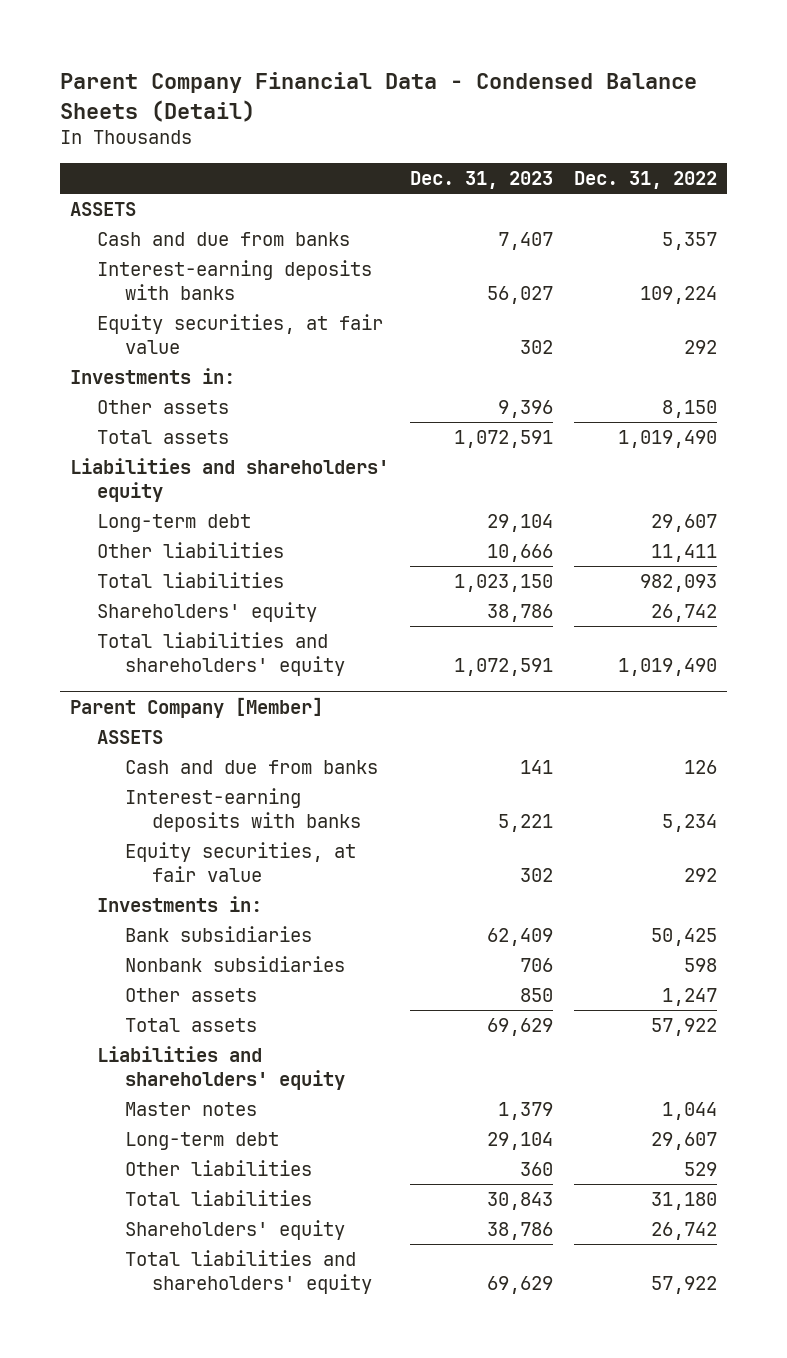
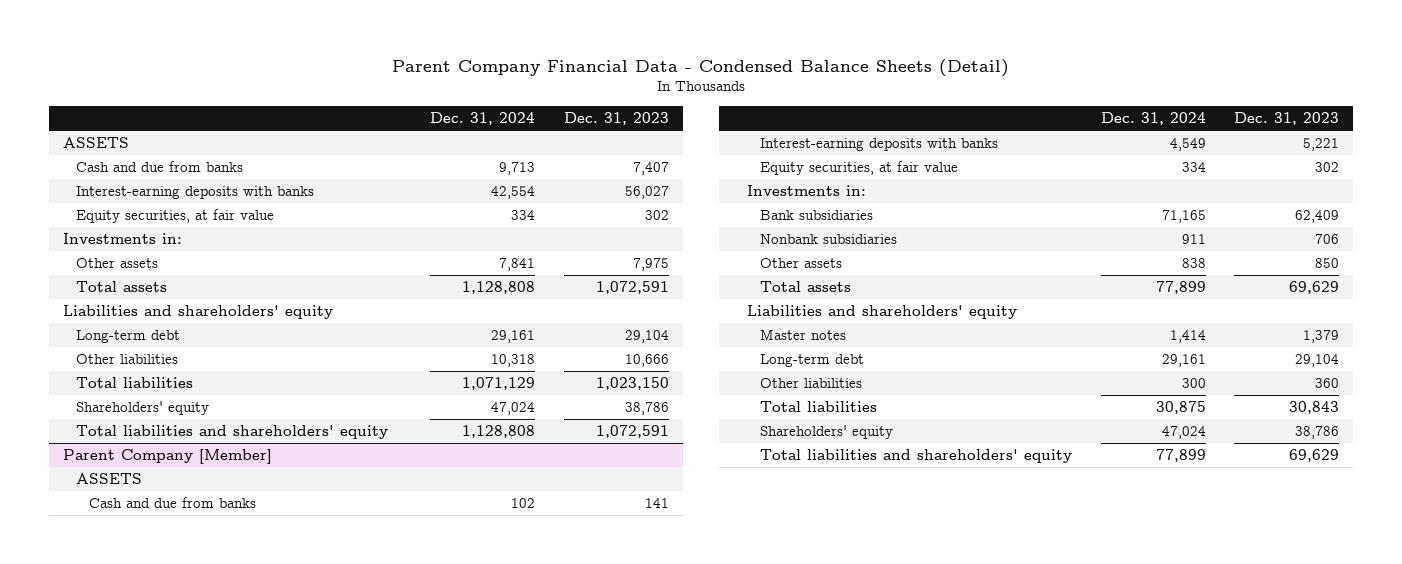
- | Dec. 31, 2023 | Dec. 31, 2022
+ | Dec. 31, 2024 | Dec. 31, 2023
- Other assets | 9,396 | 8,150
+ Other assets | 7,841 | 7,975

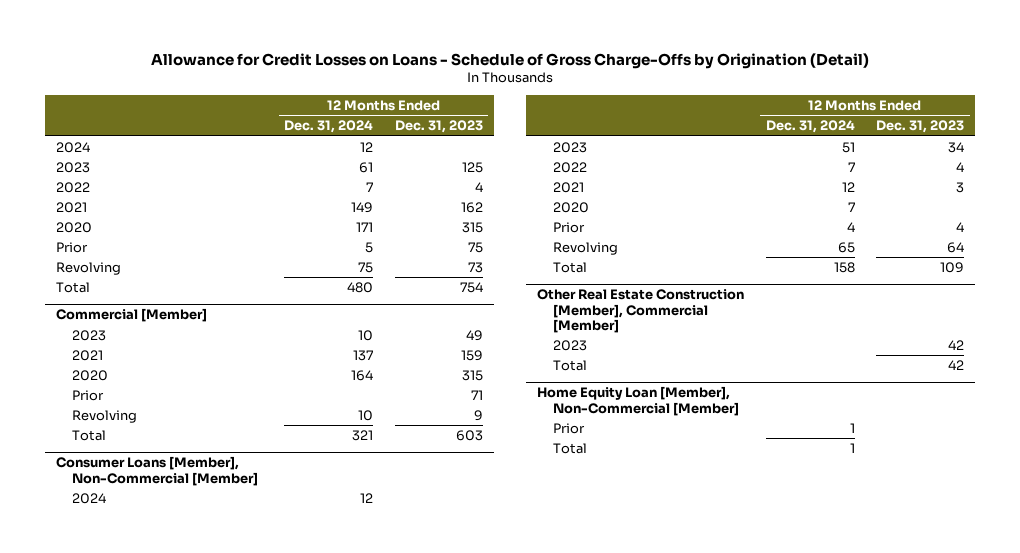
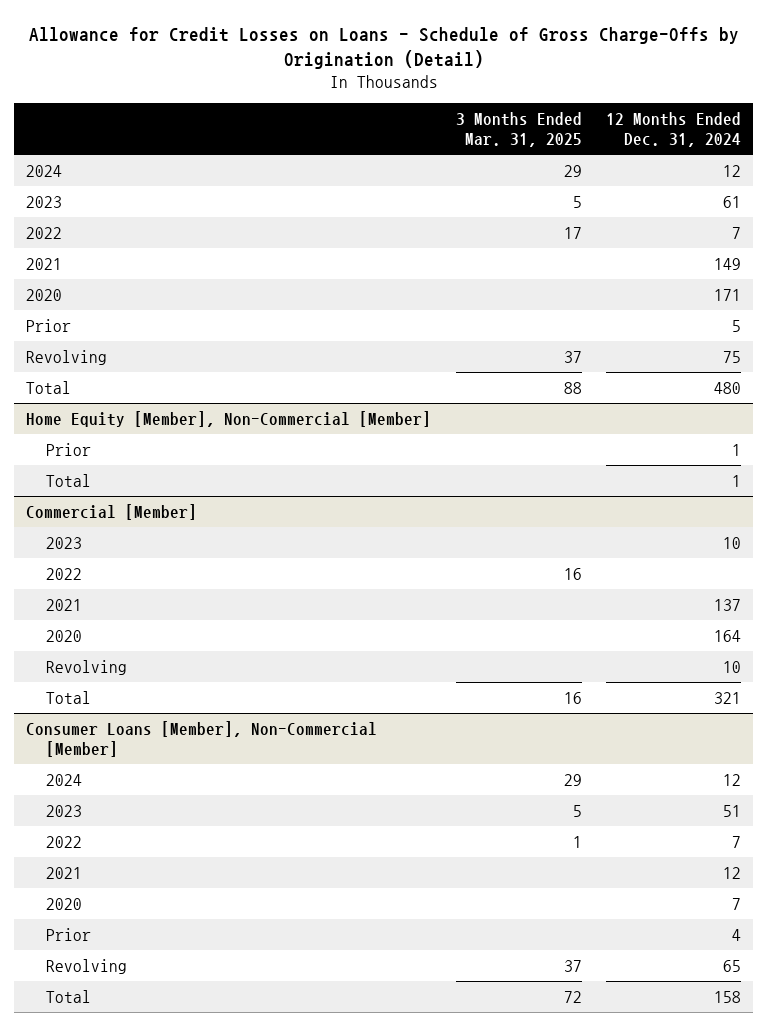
- | 12 Months Ended Dec. 31, 2024 | 12 Months Ended Dec. 31, 2023
+ | 3 Months Ended Mar. 31, 2025 | 12 Months Ended Dec. 31, 2024
+ Home Equity [Member], Non-Commercial [Member]
+ Prior | | 1
+ Total | | 1
@ Commercial [Member]
+ 2022 | 16 |
- Prior | | 71
- Other Real Estate Construction [Member], Commercial [Member]
- 2023 | | 42
- Total | | 42
- Home Equity Loan [Member], Non-Commercial [Member]
- Prior | 1 |
- Total | 1 |

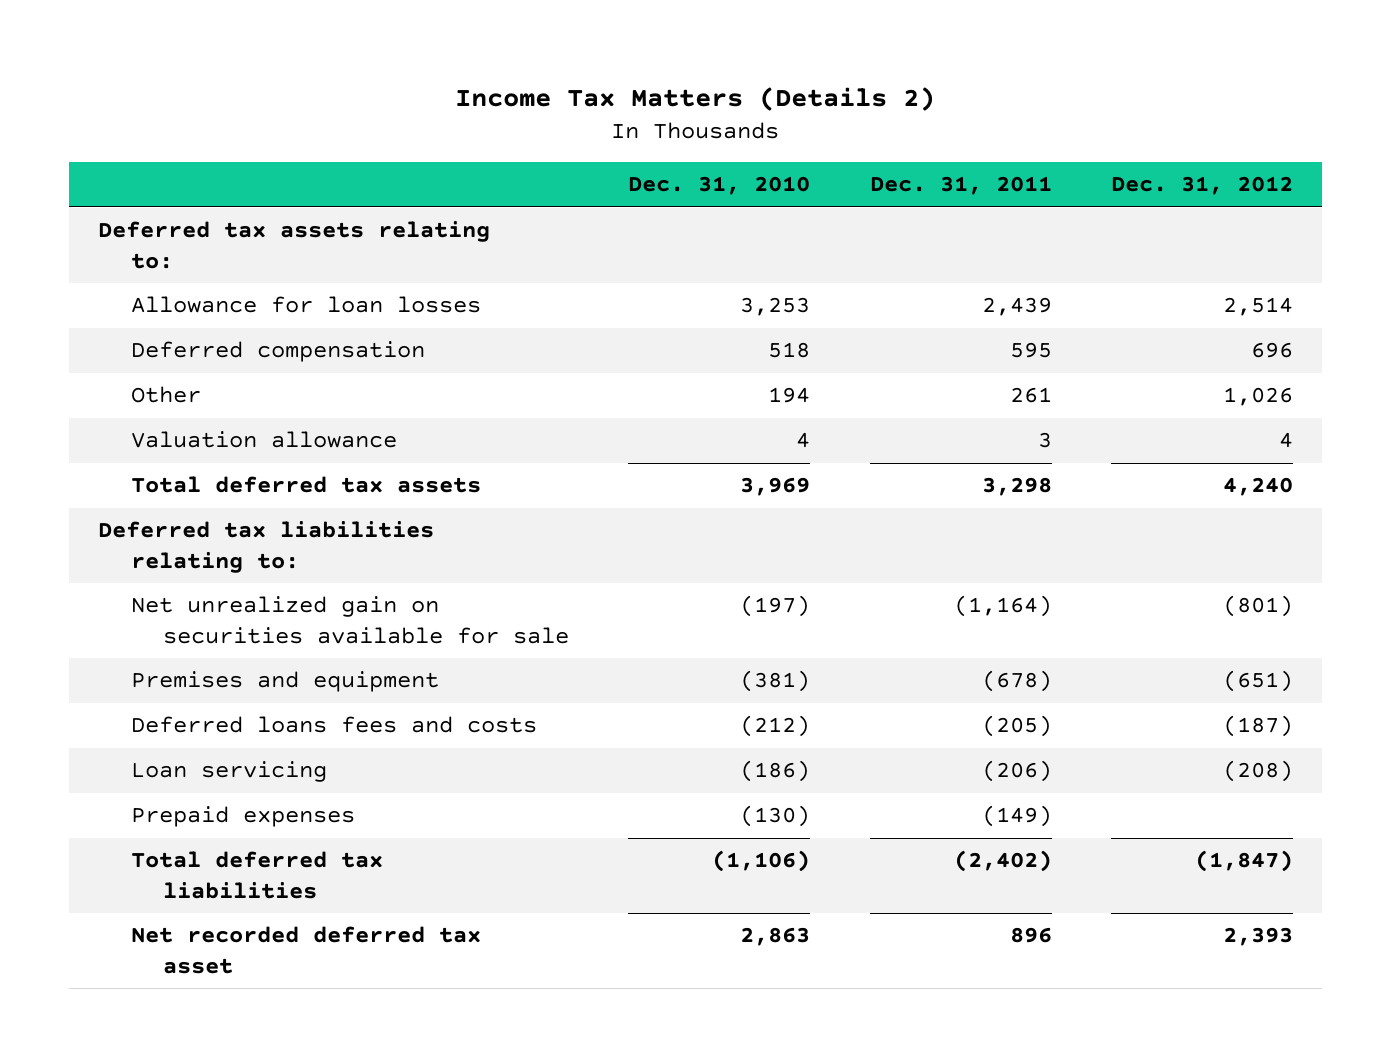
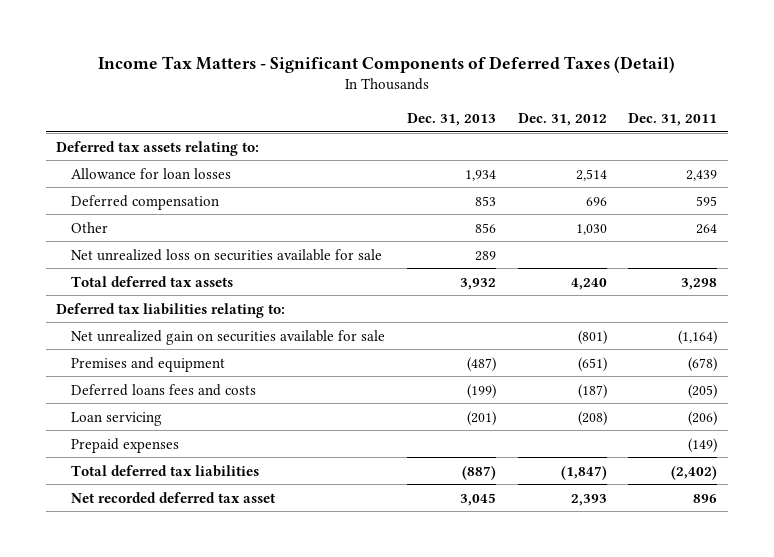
- Income Tax Matters (Details 2)
+ Income Tax Matters - Significant Components of Deferred Taxes (Detail)
- | Dec. 31, 2010 | Dec. 31, 2011 | Dec. 31, 2012
+ | Dec. 31, 2013 | Dec. 31, 2012 | Dec. 31, 2011
- Other | 194 | 261 | 1,026
- Valuation allowance | 4 | 3 | 4
+ Other | 856 | 1,030 | 264
+ Net unrealized loss on securities available for sale | 289 | |

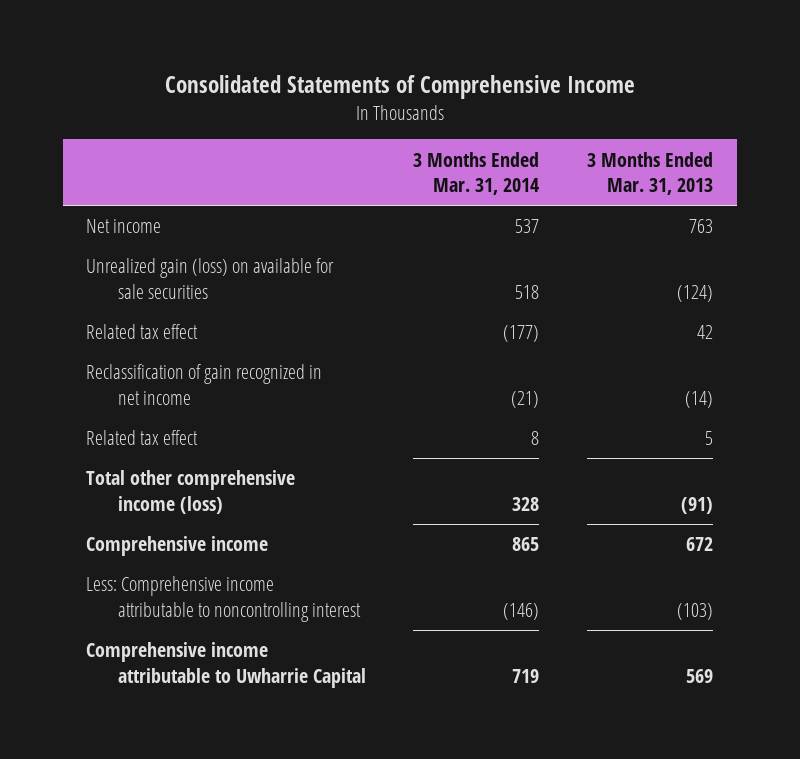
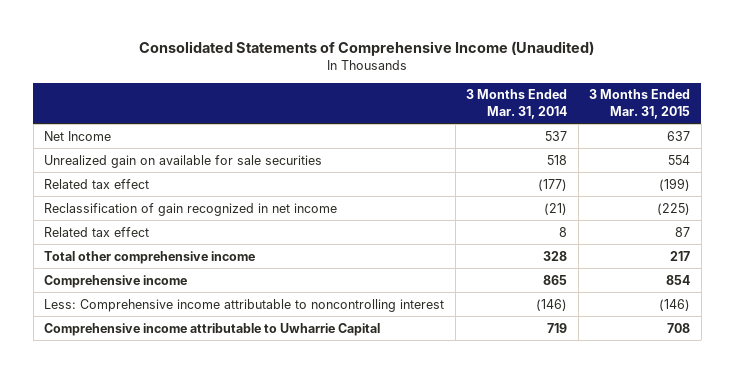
- Consolidated Statements of Comprehensive Income
+ Consolidated Statements of Comprehensive Income (Unaudited)
- | 3 Months Ended Mar. 31, 2014 | 3 Months Ended Mar. 31, 2013
+ | 3 Months Ended Mar. 31, 2014 | 3 Months Ended Mar. 31, 2015
- Net income | 537 | 763
- Unrealized gain (loss) on available for sale securities | 518 | (124)
+ Net Income | 537 | 637
+ Unrealized gain on available for sale securities | 518 | 554
- Total other comprehensive income (loss) | 328 | (91)
+ Total other comprehensive income | 328 | 217

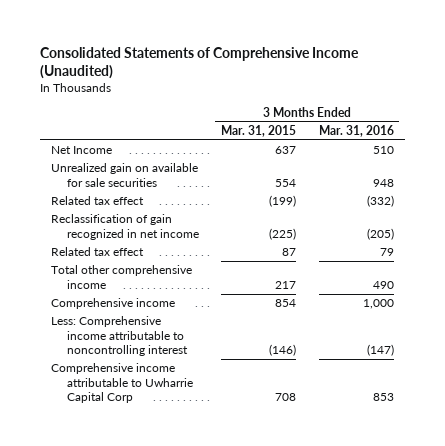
- | 3 Months Ended Mar. 31, 2014 | 3 Months Ended Mar. 31, 2015
+ | 3 Months Ended Mar. 31, 2015 | 3 Months Ended Mar. 31, 2016
- Comprehensive income attributable to Uwharrie Capital | 719 | 708
+ Comprehensive income attributable to Uwharrie Capital Corp | 708 | 853

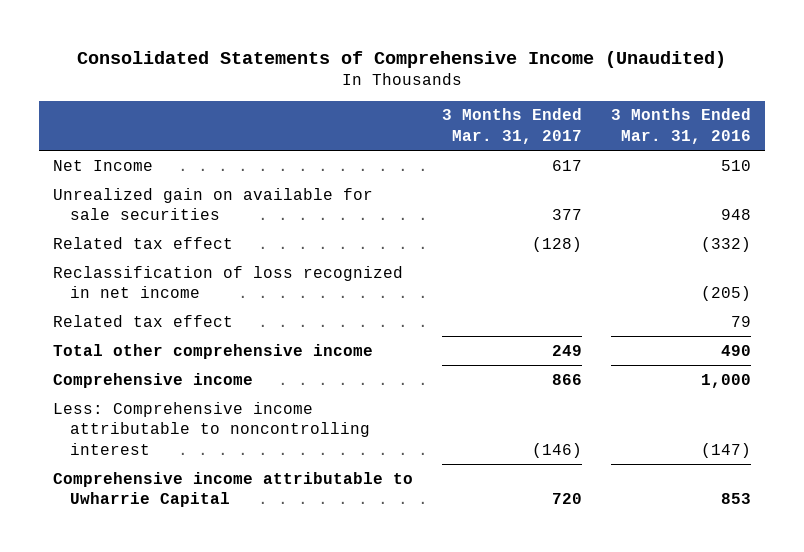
- | 3 Months Ended Mar. 31, 2015 | 3 Months Ended Mar. 31, 2016
+ | 3 Months Ended Mar. 31, 2017 | 3 Months Ended Mar. 31, 2016
- Reclassification of gain recognized in net income | (225) | (205)
+ Reclassification of loss recognized in net income | | (205)
- Comprehensive income attributable to Uwharrie Capital Corp | 708 | 853
+ Comprehensive income attributable to Uwharrie Capital | 720 | 853

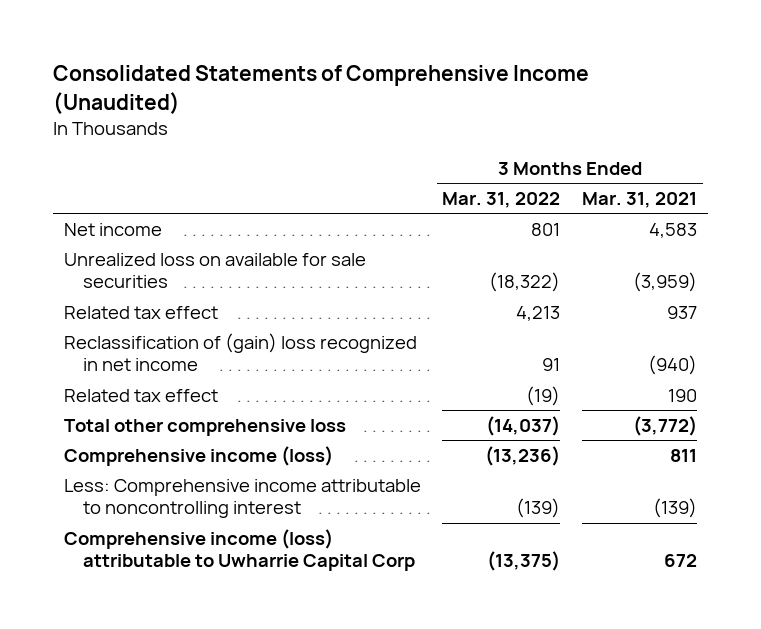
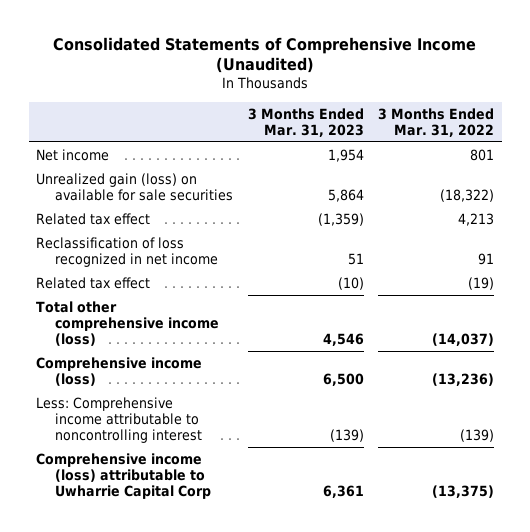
- | 3 Months Ended Mar. 31, 2022 | 3 Months Ended Mar. 31, 2021
+ | 3 Months Ended Mar. 31, 2023 | 3 Months Ended Mar. 31, 2022
- Unrealized loss on available for sale securities | (18,322) | (3,959)
+ Unrealized gain (loss) on available for sale securities | 5,864 | (18,322)
- Reclassification of (gain) loss recognized in net income | 91 | (940)
+ Reclassification of loss recognized in net income | 51 | 91
- Total other comprehensive loss | (14,037) | (3,772)
+ Total other comprehensive income (loss) | 4,546 | (14,037)

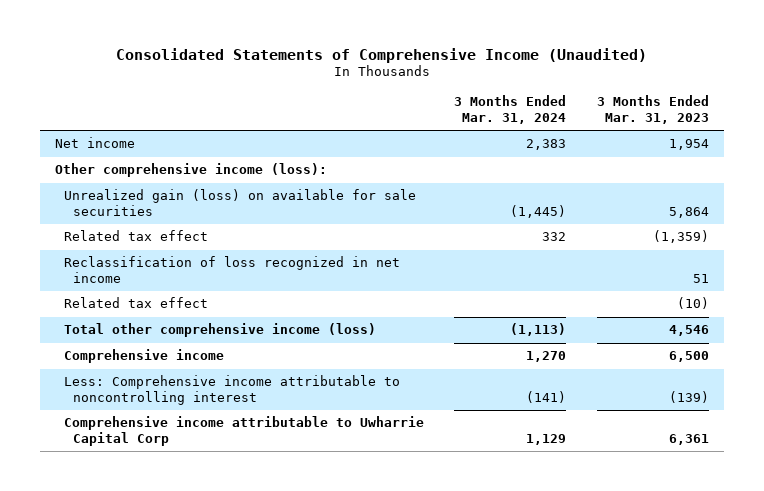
- | 3 Months Ended Mar. 31, 2023 | 3 Months Ended Mar. 31, 2022
+ | 3 Months Ended Mar. 31, 2024 | 3 Months Ended Mar. 31, 2023
+ Other comprehensive income (loss):
- Comprehensive income (loss) | 6,500 | (13,236)
+ Comprehensive income | 1,270 | 6,500
- Comprehensive income (loss) attributable to Uwharrie Capital Corp | 6,361 | (13,375)
+ Comprehensive income attributable to Uwharrie Capital Corp | 1,129 | 6,361

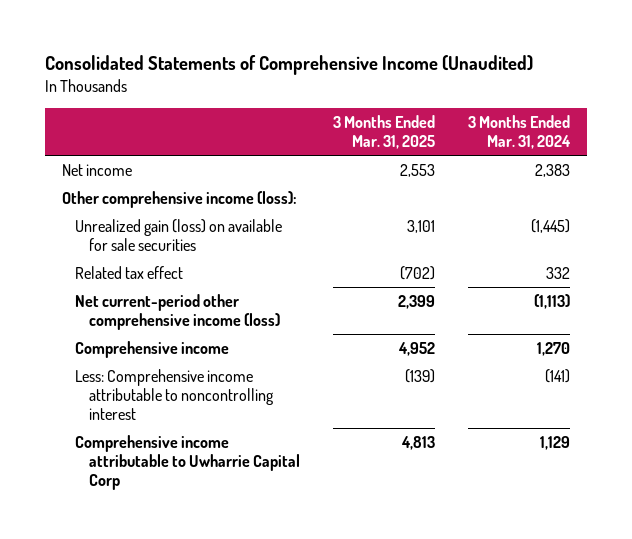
- | 3 Months Ended Mar. 31, 2024 | 3 Months Ended Mar. 31, 2023
+ | 3 Months Ended Mar. 31, 2025 | 3 Months Ended Mar. 31, 2024
- Reclassification of loss recognized in net income | | 51
- Related tax effect | | (10)
- Total other comprehensive income (loss) | (1,113) | 4,546
+ Net current-period other comprehensive income (loss) | 2,399 | (1,113)

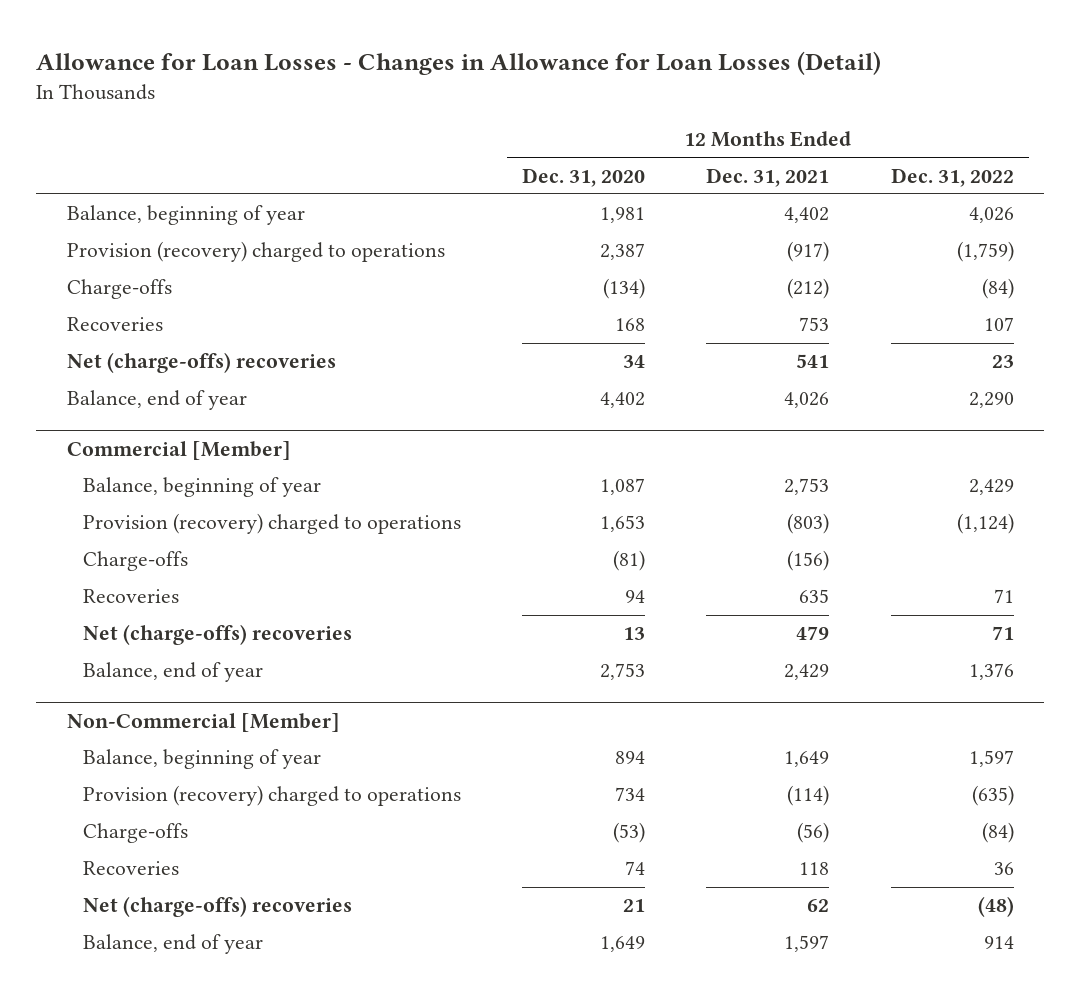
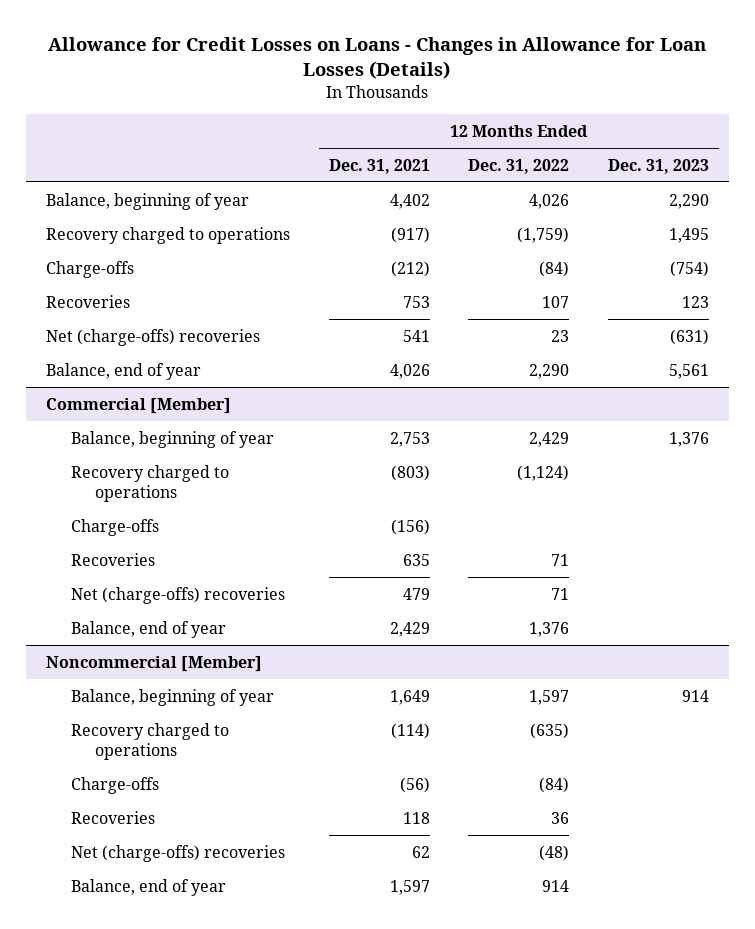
- Allowance for Loan Losses - Changes in Allowance for Loan Losses (Detail)
+ Allowance for Credit Losses on Loans - Changes in Allowance for Loan Losses (Details)
- | 12 Months Ended Dec. 31, 2020 | 12 Months Ended Dec. 31, 2021 | 12 Months Ended Dec. 31, 2022
+ | 12 Months Ended Dec. 31, 2021 | 12 Months Ended Dec. 31, 2022 | 12 Months Ended Dec. 31, 2023
- Provision (recovery) charged to operations | 2,387 | (917) | (1,759)
+ Recovery charged to operations | (917) | (1,759) | 1,495
@ Commercial [Member]
- Provision (recovery) charged to operations | 1,653 | (803) | (1,124)
+ Recovery charged to operations | (803) | (1,124) |
- Non-Commercial [Member]
+ Noncommercial [Member]
- Provision (recovery) charged to operations | 734 | (114) | (635)
+ Recovery charged to operations | (114) | (635) |

